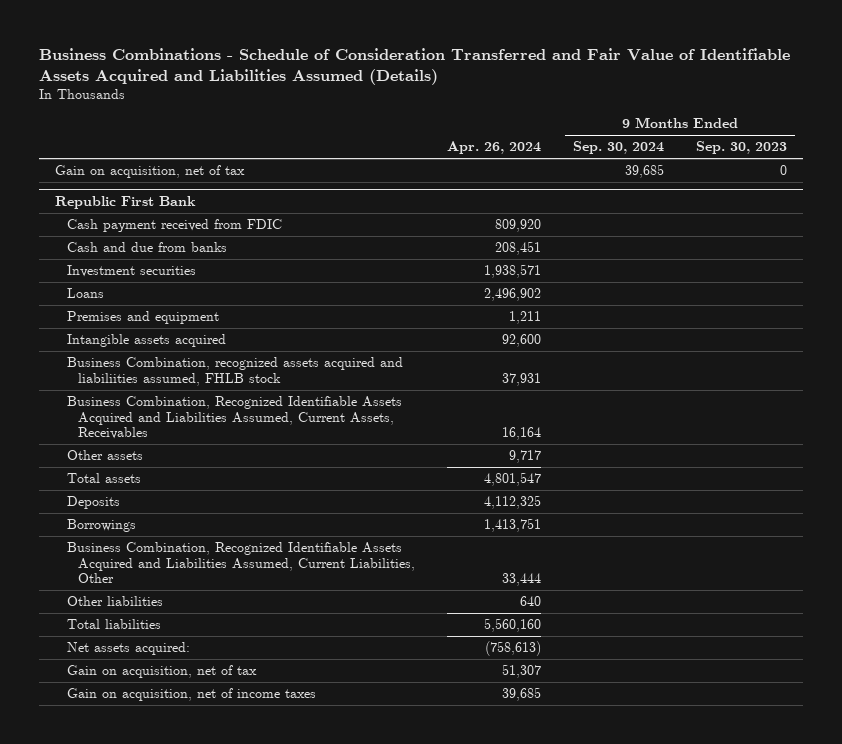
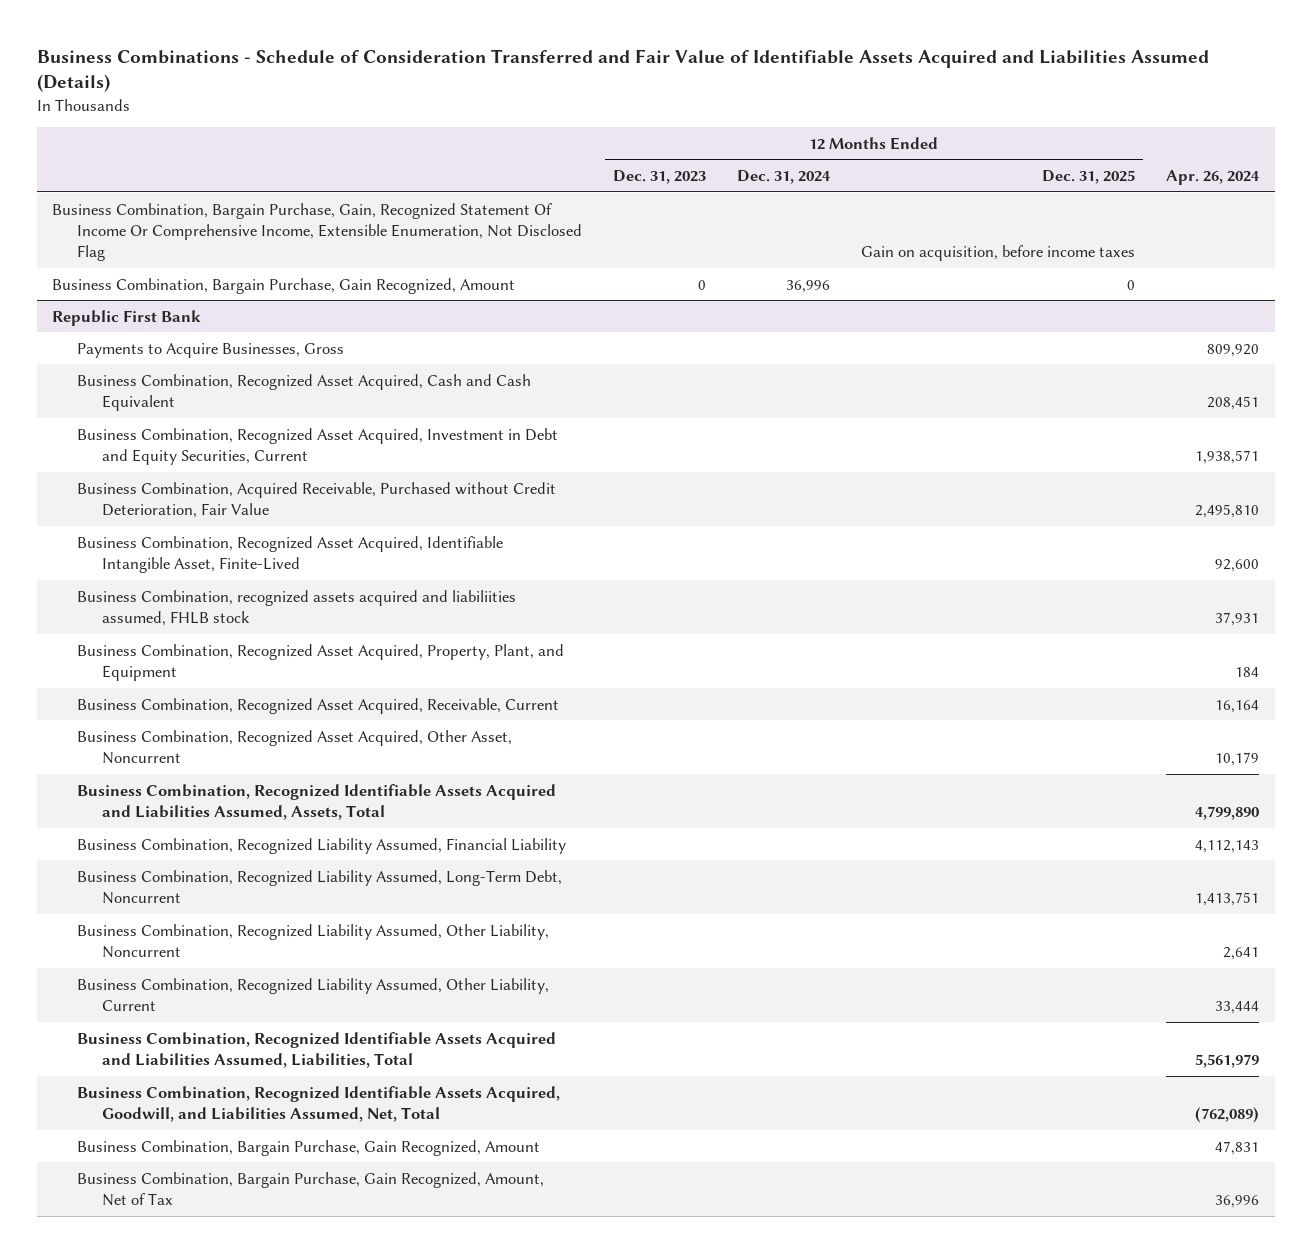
- | Apr. 26, 2024 | 9 Months Ended Sep. 30, 2024 | 9 Months Ended Sep. 30, 2023
+ | 12 Months Ended Dec. 31, 2023 | 12 Months Ended Dec. 31, 2024 | 12 Months Ended Dec. 31, 2025 | Apr. 26, 2024
- Gain on acquisition, net of tax | | 39,685 | 0
+ Business Combination, Bargain Purchase, Gain, Recognized Statement Of Income Or Comprehensive Income, Extensible Enumeration, Not Disclosed Flag | | | Gain on acquisition, before income taxes |
+ Business Combination, Bargain Purchase, Gain Recognized, Amount | 0 | 36,996 | 0 |
@ Republic First Bank
- Cash payment received from FDIC | 809,920 | |
- Cash and due from banks | 208,451 | |
- Investment securities | 1,938,571 | |
- Loans | 2,496,902 | |
- Premises and equipment | 1,211 | |
- Intangible assets acquired | 92,600 | |
+ Payments to Acquire Businesses, Gross | | | | 809,920
+ Business Combination, Recognized Asset Acquired, Cash and Cash Equivalent | | | | 208,451
+ Business Combination, Recognized Asset Acquired, Investment in Debt and Equity Securities, Current | | | | 1,938,571
+ Business Combination, Acquired Receivable, Purchased without Credit Deterioration, Fair Value | | | | 2,495,810
+ Business Combination, Recognized Asset Acquired, Identifiable Intangible Asset, Finite-Lived | | | | 92,600
- Business Combination, Recognized Identifiable Assets Acquired and Liabilities Assumed, Current Assets, Receivables | 16,164 | |
- Other assets | 9,717 | |
- Total assets | 4,801,547 | |
- Deposits | 4,112,325 | |
- Borrowings | 1,413,751 | |
- Business Combination, Recognized Identifiable Assets Acquired and Liabilities Assumed, Current Liabilities, Other | 33,444 | |
- Other liabilities | 640 | |
- Total liabilities | 5,560,160 | |
- Net assets acquired: | (758,613) | |
- Gain on acquisition, net of tax | 51,307 | |
- Gain on acquisition, net of income taxes | 39,685 | |
+ Business Combination, Recognized Asset Acquired, Property, Plant, and Equipment | | | | 184
+ Business Combination, Recognized Asset Acquired, Receivable, Current | | | | 16,164
+ Business Combination, Recognized Asset Acquired, Other Asset, Noncurrent | | | | 10,179
+ Business Combination, Recognized Identifiable Assets Acquired and Liabilities Assumed, Assets, Total | | | | 4,799,890
+ Business Combination, Recognized Liability Assumed, Financial Liability | | | | 4,112,143
+ Business Combination, Recognized Liability Assumed, Long-Term Debt, Noncurrent | | | | 1,413,751
+ Business Combination, Recognized Liability Assumed, Other Liability, Noncurrent | | | | 2,641
+ Business Combination, Recognized Liability Assumed, Other Liability, Current | | | | 33,444
+ Business Combination, Recognized Identifiable Assets Acquired and Liabilities Assumed, Liabilities, Total | | | | 5,561,979
+ Business Combination, Recognized Identifiable Assets Acquired, Goodwill, and Liabilities Assumed, Net, Total | | | | (762,089)
+ Business Combination, Bargain Purchase, Gain Recognized, Amount | | | | 47,831
+ Business Combination, Bargain Purchase, Gain Recognized, Amount, Net of Tax | | | | 36,996

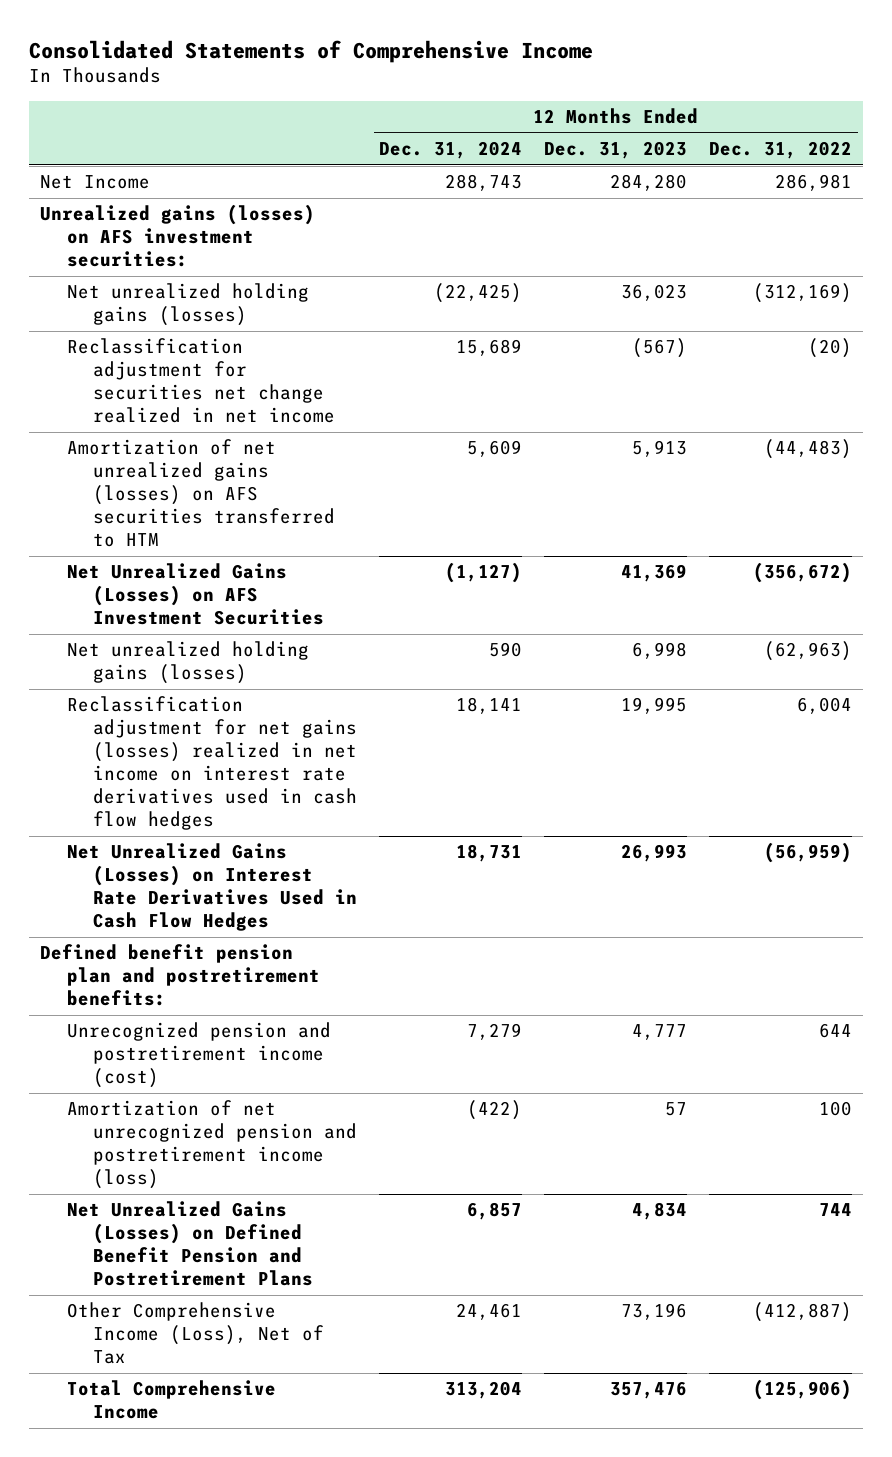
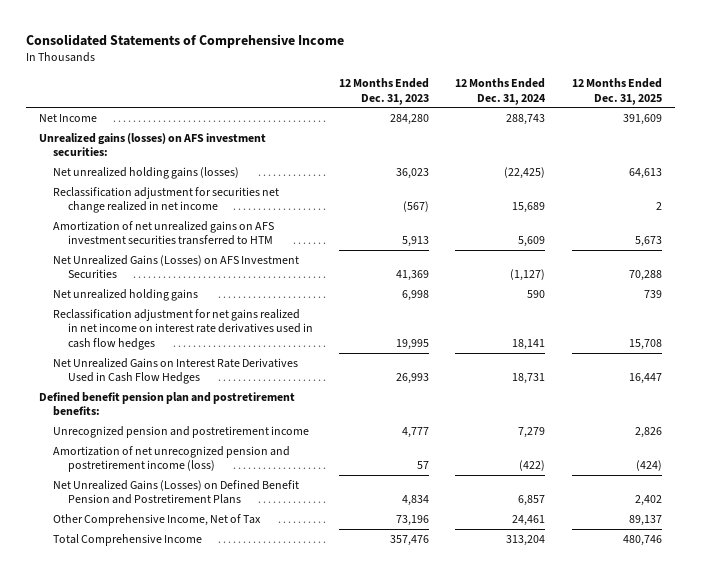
- | 12 Months Ended Dec. 31, 2024 | 12 Months Ended Dec. 31, 2023 | 12 Months Ended Dec. 31, 2022
+ | 12 Months Ended Dec. 31, 2023 | 12 Months Ended Dec. 31, 2024 | 12 Months Ended Dec. 31, 2025
- Amortization of net unrealized gains (losses) on AFS securities transferred to HTM | 5,609 | 5,913 | (44,483)
+ Amortization of net unrealized gains on AFS investment securities transferred to HTM | 5,913 | 5,609 | 5,673
- Net unrealized holding gains (losses) | 590 | 6,998 | (62,963)
- Reclassification adjustment for net gains (losses) realized in net income on interest rate derivatives used in cash flow hedges | 18,141 | 19,995 | 6,004
- Net Unrealized Gains (Losses) on Interest Rate Derivatives Used in Cash Flow Hedges | 18,731 | 26,993 | (56,959)
+ Net unrealized holding gains | 6,998 | 590 | 739
+ Reclassification adjustment for net gains realized in net income on interest rate derivatives used in cash flow hedges | 19,995 | 18,141 | 15,708
+ Net Unrealized Gains on Interest Rate Derivatives Used in Cash Flow Hedges | 26,993 | 18,731 | 16,447
- Unrecognized pension and postretirement income (cost) | 7,279 | 4,777 | 644
+ Unrecognized pension and postretirement income | 4,777 | 7,279 | 2,826
- Other Comprehensive Income (Loss), Net of Tax | 24,461 | 73,196 | (412,887)
+ Other Comprehensive Income, Net of Tax | 73,196 | 24,461 | 89,137

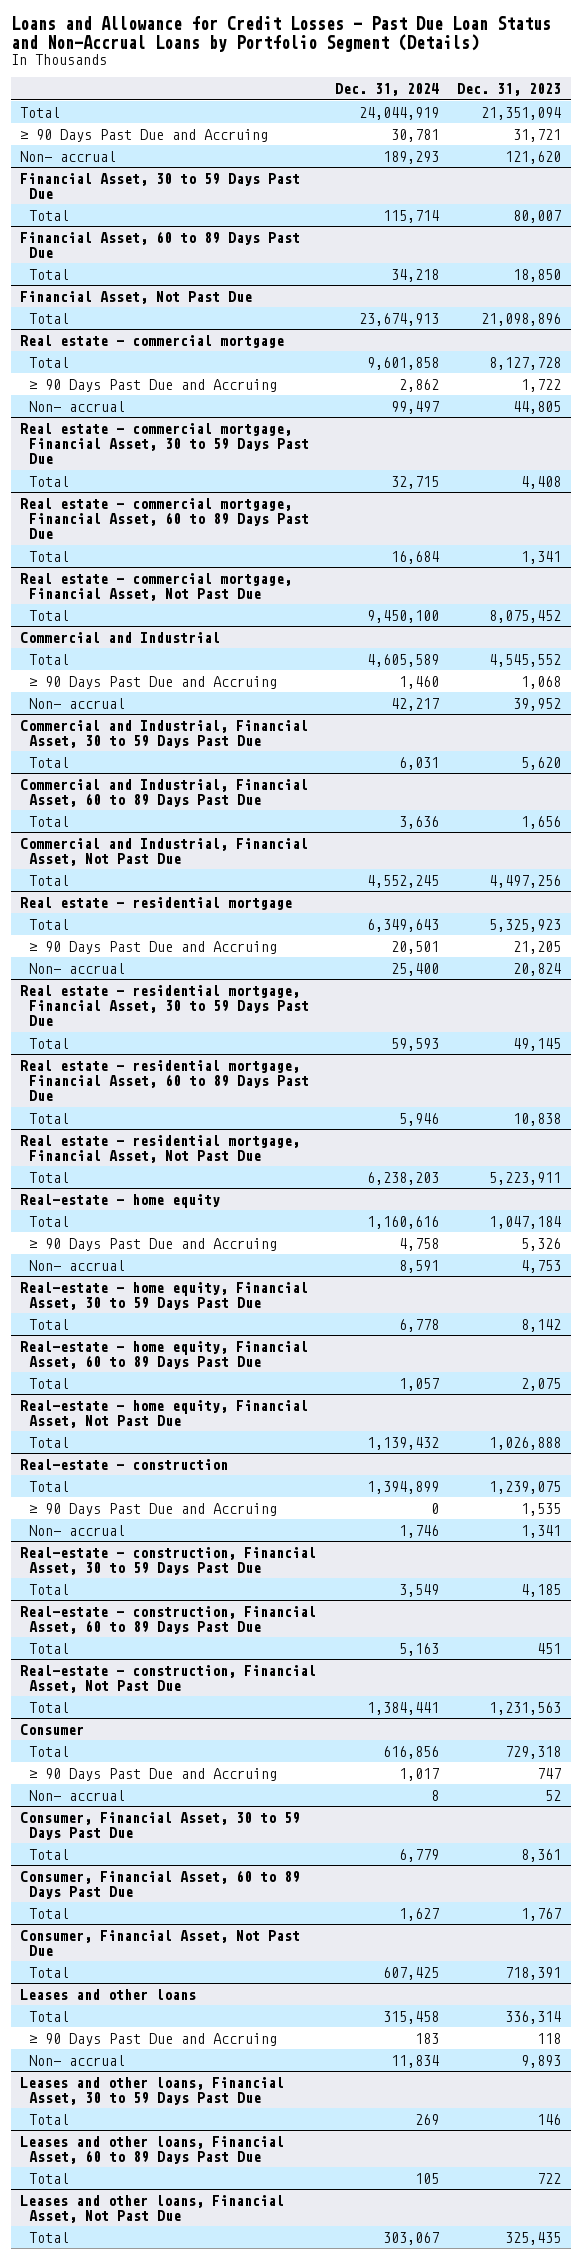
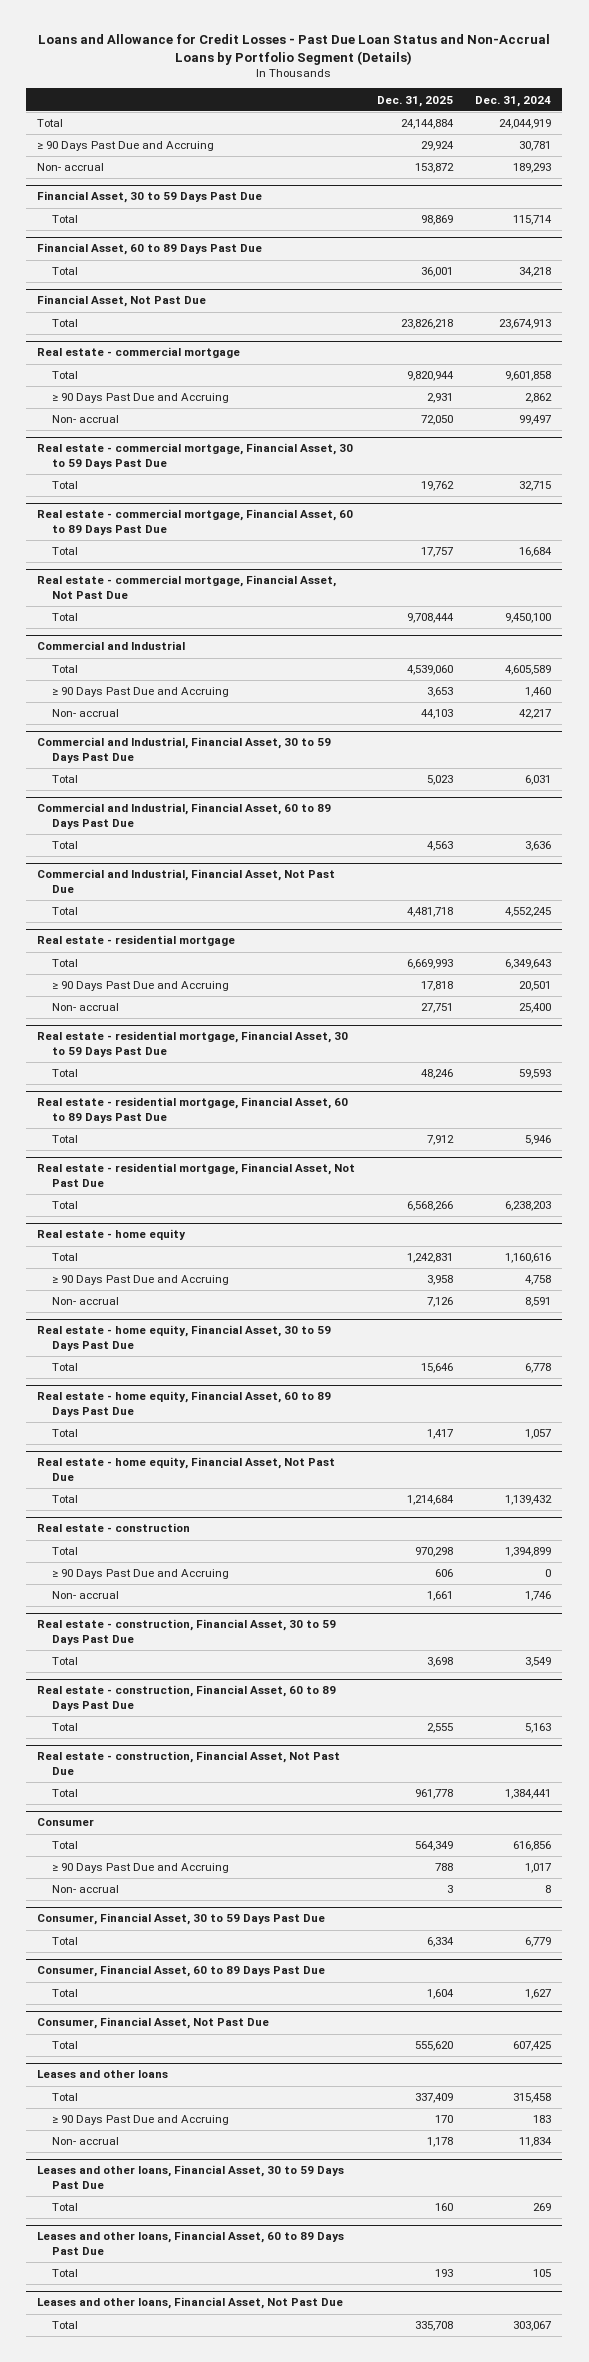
- | Dec. 31, 2024 | Dec. 31, 2023
+ | Dec. 31, 2025 | Dec. 31, 2024
- Real-estate - home equity
+ Real estate - home equity
- Real-estate - home equity, Financial Asset, 30 to 59 Days Past Due
+ Real estate - home equity, Financial Asset, 30 to 59 Days Past Due
- Real-estate - home equity, Financial Asset, 60 to 89 Days Past Due
+ Real estate - home equity, Financial Asset, 60 to 89 Days Past Due
- Real-estate - home equity, Financial Asset, Not Past Due
+ Real estate - home equity, Financial Asset, Not Past Due
- Real-estate - construction
+ Real estate - construction
- Real-estate - construction, Financial Asset, 30 to 59 Days Past Due
+ Real estate - construction, Financial Asset, 30 to 59 Days Past Due
- Real-estate - construction, Financial Asset, 60 to 89 Days Past Due
+ Real estate - construction, Financial Asset, 60 to 89 Days Past Due
- Real-estate - construction, Financial Asset, Not Past Due
+ Real estate - construction, Financial Asset, Not Past Due

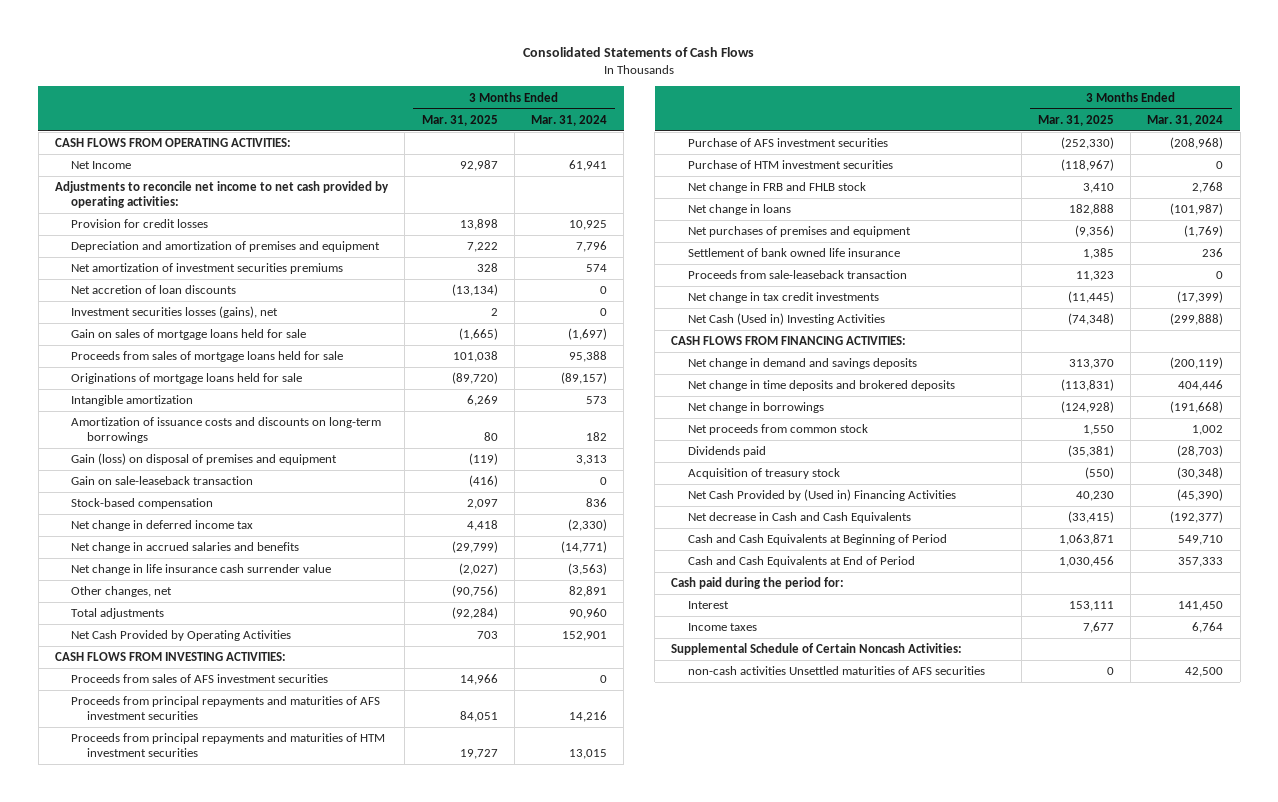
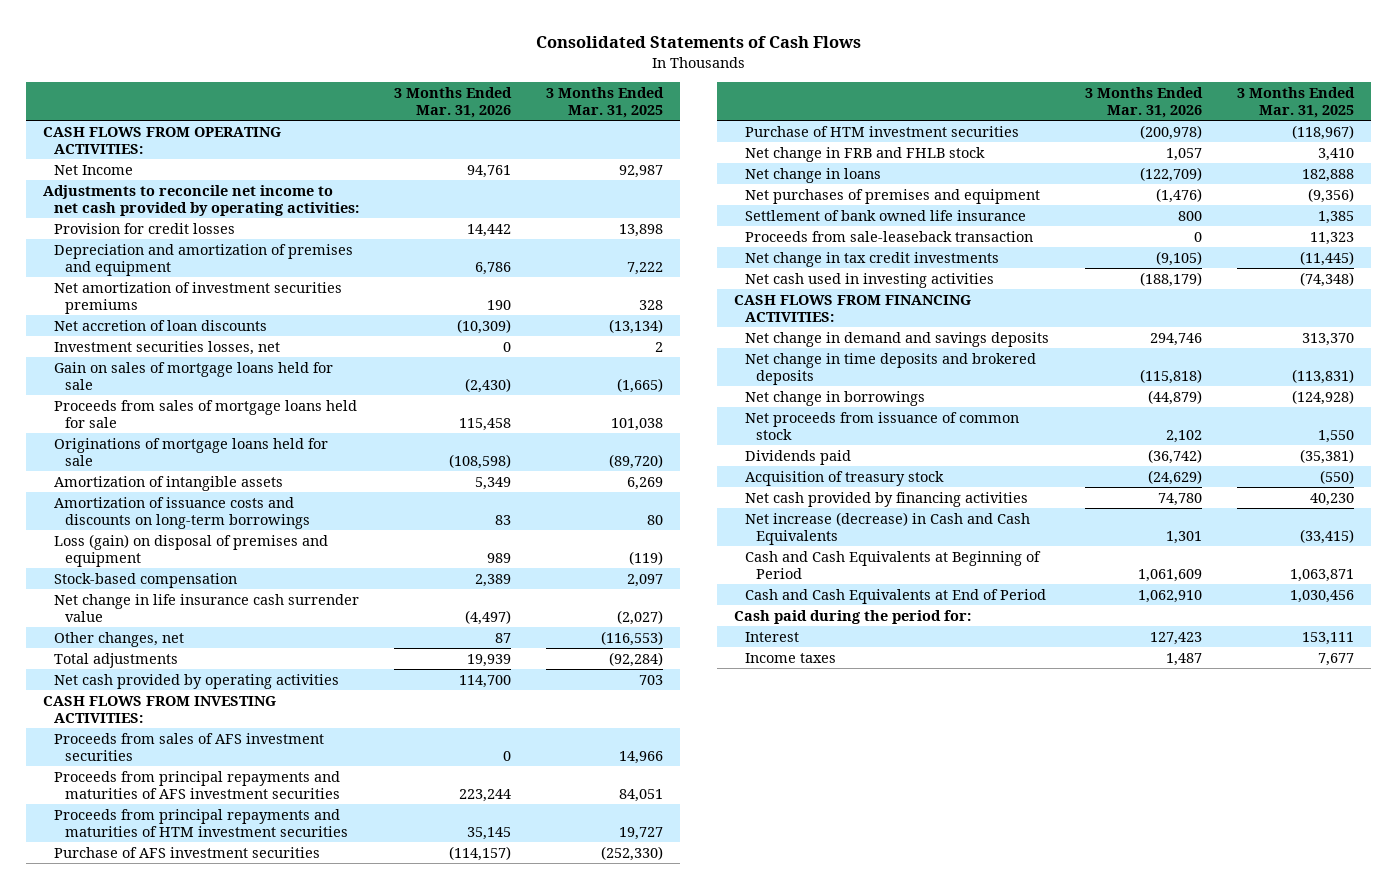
- | 3 Months Ended Mar. 31, 2025 | 3 Months Ended Mar. 31, 2024
+ | 3 Months Ended Mar. 31, 2026 | 3 Months Ended Mar. 31, 2025
- Investment securities losses (gains), net | 2 | 0
+ Investment securities losses, net | 0 | 2
- Intangible amortization | 6,269 | 573
+ Amortization of intangible assets | 5,349 | 6,269
- Gain (loss) on disposal of premises and equipment | (119) | 3,313
- Gain on sale-leaseback transaction | (416) | 0
+ Loss (gain) on disposal of premises and equipment | 989 | (119)
- Net change in deferred income tax | 4,418 | (2,330)
- Net change in accrued salaries and benefits | (29,799) | (14,771)
- Other changes, net | (90,756) | 82,891
+ Other changes, net | 87 | (116,553)
- Net Cash Provided by Operating Activities | 703 | 152,901
+ Net cash provided by operating activities | 114,700 | 703
- Net Cash (Used in) Investing Activities | (74,348) | (299,888)
+ Net cash used in investing activities | (188,179) | (74,348)
- Net proceeds from common stock | 1,550 | 1,002
+ Net proceeds from issuance of common stock | 2,102 | 1,550
- Net Cash Provided by (Used in) Financing Activities | 40,230 | (45,390)
- Net decrease in Cash and Cash Equivalents | (33,415) | (192,377)
+ Net cash provided by financing activities | 74,780 | 40,230
+ Net increase (decrease) in Cash and Cash Equivalents | 1,301 | (33,415)
- Supplemental Schedule of Certain Noncash Activities:
- non-cash activities Unsettled maturities of AFS securities | 0 | 42,500

